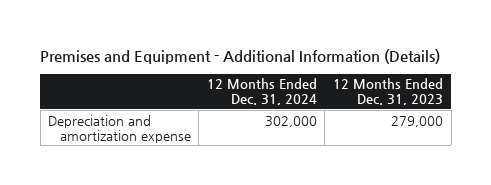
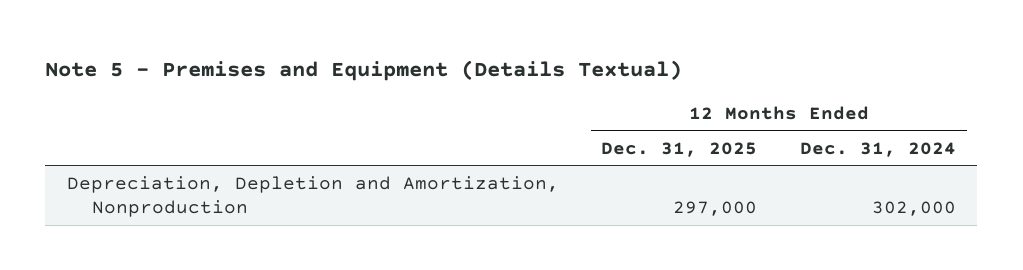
- Premises and Equipment - Additional Information (Details)
+ Note 5 - Premises and Equipment (Details Textual)
- | 12 Months Ended Dec. 31, 2024 | 12 Months Ended Dec. 31, 2023
+ | 12 Months Ended Dec. 31, 2025 | 12 Months Ended Dec. 31, 2024
- Depreciation and amortization expense | 302,000 | 279,000
+ Depreciation, Depletion and Amortization, Nonproduction | 297,000 | 302,000

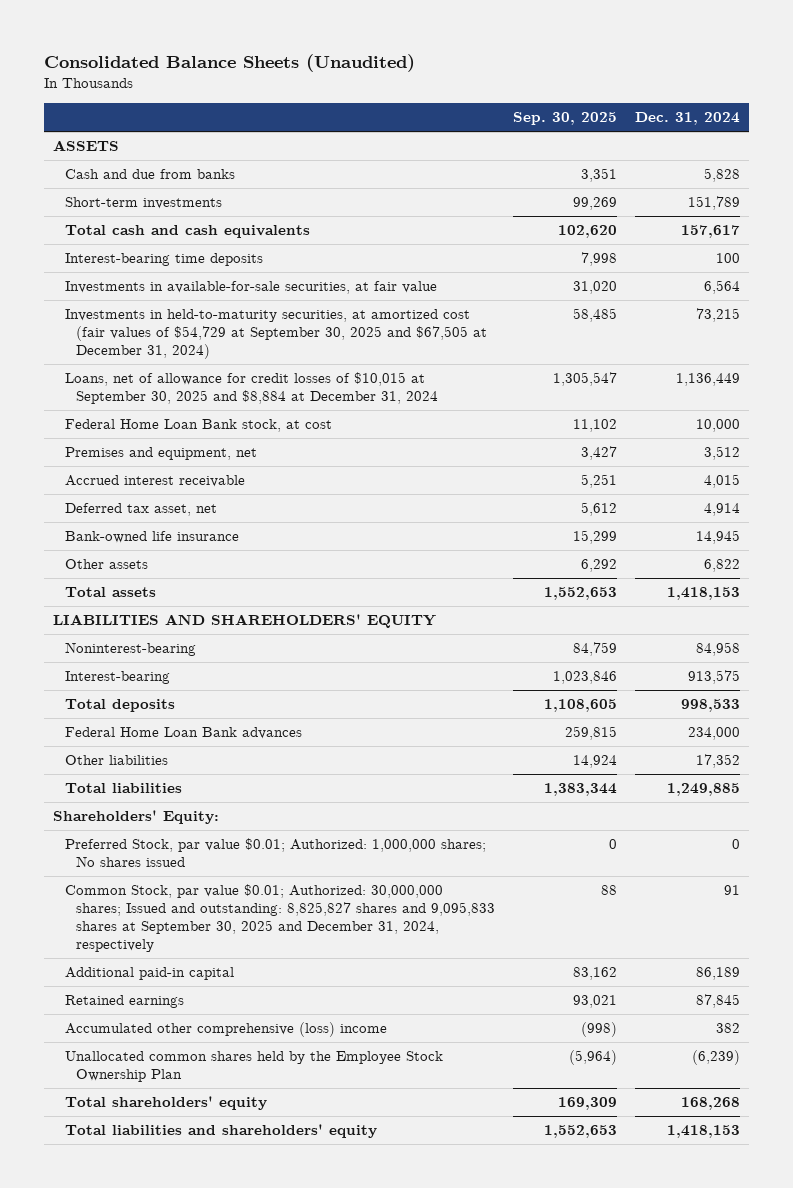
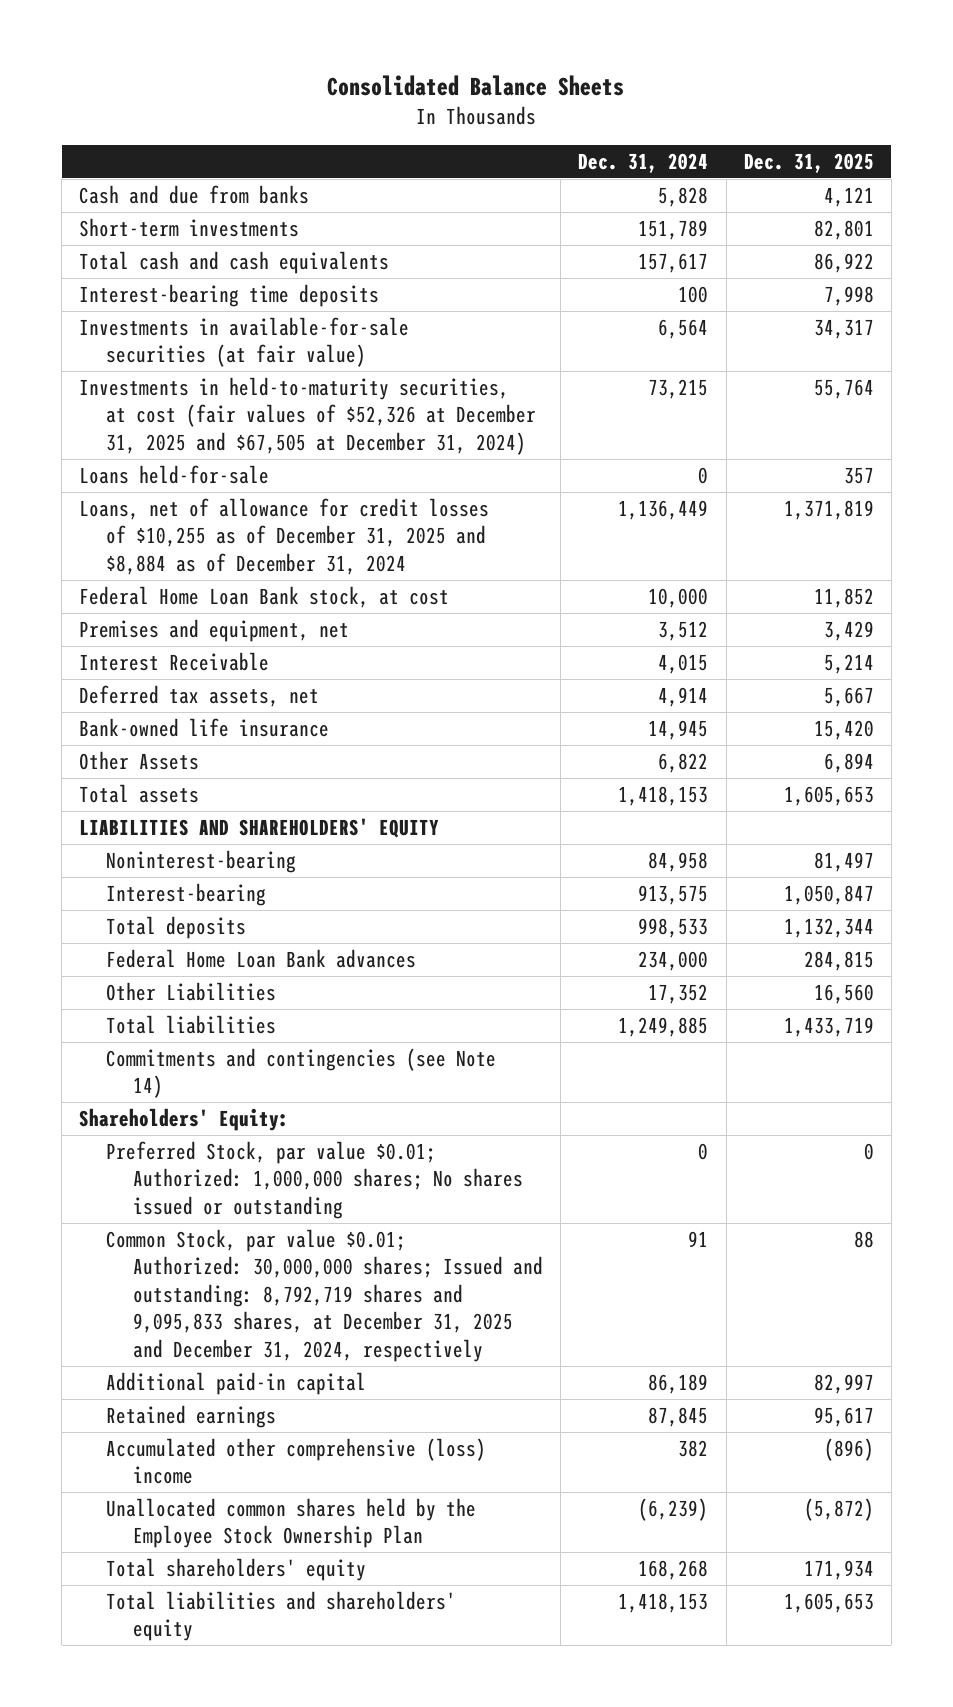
- Consolidated Balance Sheets (Unaudited)
+ Consolidated Balance Sheets
- | Sep. 30, 2025 | Dec. 31, 2024
+ | Dec. 31, 2024 | Dec. 31, 2025
- ASSETS
- Investments in available-for-sale securities, at fair value | 31,020 | 6,564
- Investments in held-to-maturity securities, at amortized cost (fair values of $54,729 at September 30, 2025 and $67,505 at December 31, 2024) | 58,485 | 73,215
- Loans, net of allowance for credit losses of $10,015 at September 30, 2025 and $8,884 at December 31, 2024 | 1,305,547 | 1,136,449
+ Investments in available-for-sale securities (at fair value) | 6,564 | 34,317
+ Investments in held-to-maturity securities, at cost (fair values of $52,326 at December 31, 2025 and $67,505 at December 31, 2024) | 73,215 | 55,764
+ Loans held-for-sale | 0 | 357
+ Loans, net of allowance for credit losses of $10,255 as of December 31, 2025 and $8,884 as of December 31, 2024 | 1,136,449 | 1,371,819
- Accrued interest receivable | 5,251 | 4,015
- Deferred tax asset, net | 5,612 | 4,914
+ Interest Receivable | 4,015 | 5,214
+ Deferred tax assets, net | 4,914 | 5,667
- Other assets | 6,292 | 6,822
+ Other Assets | 6,822 | 6,894
- Other liabilities | 14,924 | 17,352
+ Other Liabilities | 17,352 | 16,560
+ Commitments and contingencies (see Note 14)
- Preferred Stock, par value $0.01; Authorized: 1,000,000 shares; No shares issued | 0 | 0
- Common Stock, par value $0.01; Authorized: 30,000,000 shares; Issued and outstanding: 8,825,827 shares and 9,095,833 shares at September 30, 2025 and December 31, 2024, respectively | 88 | 91
+ Preferred Stock, par value $0.01; Authorized: 1,000,000 shares; No shares issued or outstanding | 0 | 0
+ Common Stock, par value $0.01; Authorized: 30,000,000 shares; Issued and outstanding: 8,792,719 shares and 9,095,833 shares, at December 31, 2025 and December 31, 2024, respectively | 91 | 88

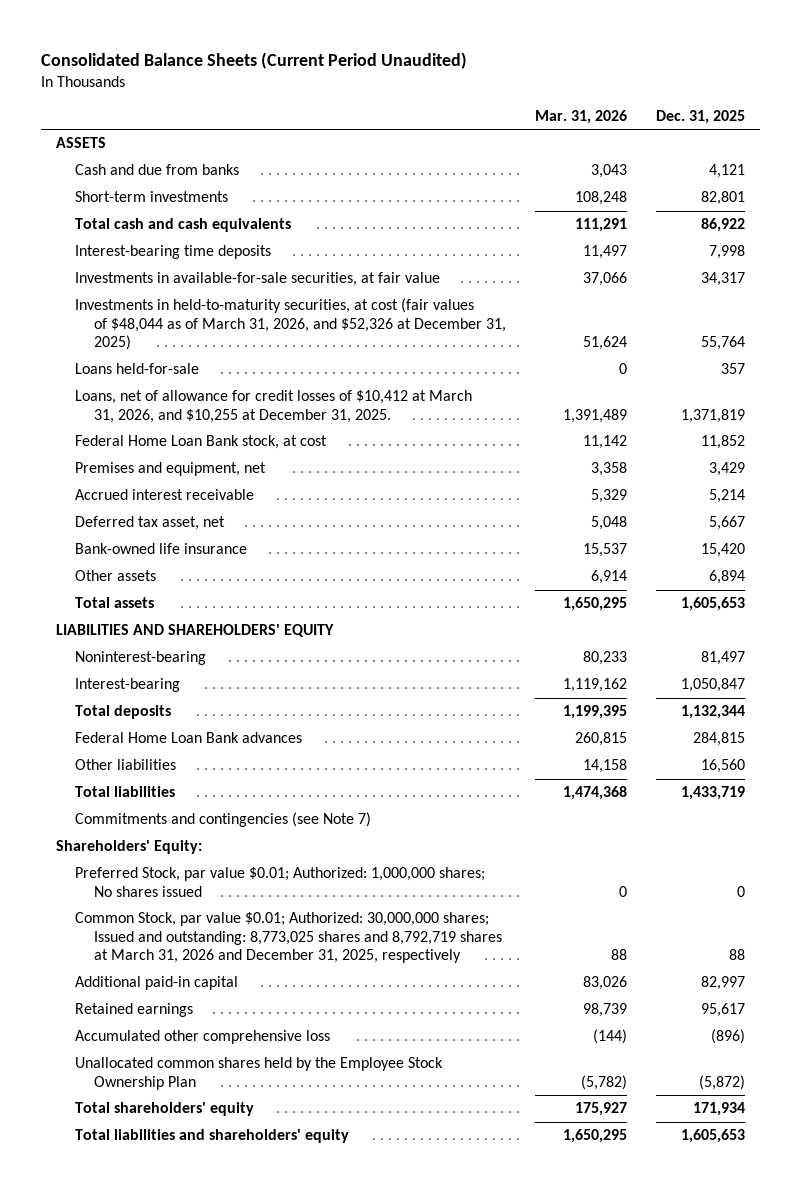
- Consolidated Balance Sheets
+ Consolidated Balance Sheets (Current Period Unaudited)
- | Dec. 31, 2024 | Dec. 31, 2025
+ | Mar. 31, 2026 | Dec. 31, 2025
+ ASSETS
- Investments in available-for-sale securities (at fair value) | 6,564 | 34,317
- Investments in held-to-maturity securities, at cost (fair values of $52,326 at December 31, 2025 and $67,505 at December 31, 2024) | 73,215 | 55,764
+ Investments in available-for-sale securities, at fair value | 37,066 | 34,317
+ Investments in held-to-maturity securities, at cost (fair values of $48,044 as of March 31, 2026, and $52,326 at December 31, 2025) | 51,624 | 55,764
- Loans, net of allowance for credit losses of $10,255 as of December 31, 2025 and $8,884 as of December 31, 2024 | 1,136,449 | 1,371,819
+ Loans, net of allowance for credit losses of $10,412 at March 31, 2026, and $10,255 at December 31, 2025. | 1,391,489 | 1,371,819
- Interest Receivable | 4,015 | 5,214
- Deferred tax assets, net | 4,914 | 5,667
+ Accrued interest receivable | 5,329 | 5,214
+ Deferred tax asset, net | 5,048 | 5,667
- Other Assets | 6,822 | 6,894
+ Other assets | 6,914 | 6,894
- Other Liabilities | 17,352 | 16,560
+ Other liabilities | 14,158 | 16,560
- Commitments and contingencies (see Note 14)
+ Commitments and contingencies (see Note 7)
- Preferred Stock, par value $0.01; Authorized: 1,000,000 shares; No shares issued or outstanding | 0 | 0
- Common Stock, par value $0.01; Authorized: 30,000,000 shares; Issued and outstanding: 8,792,719 shares and 9,095,833 shares, at December 31, 2025 and December 31, 2024, respectively | 91 | 88
+ Preferred Stock, par value $0.01; Authorized: 1,000,000 shares; No shares issued | 0 | 0
+ Common Stock, par value $0.01; Authorized: 30,000,000 shares; Issued and outstanding: 8,773,025 shares and 8,792,719 shares at March 31, 2026 and December 31, 2025, respectively | 88 | 88
- Accumulated other comprehensive (loss) income | 382 | (896)
+ Accumulated other comprehensive loss | (144) | (896)

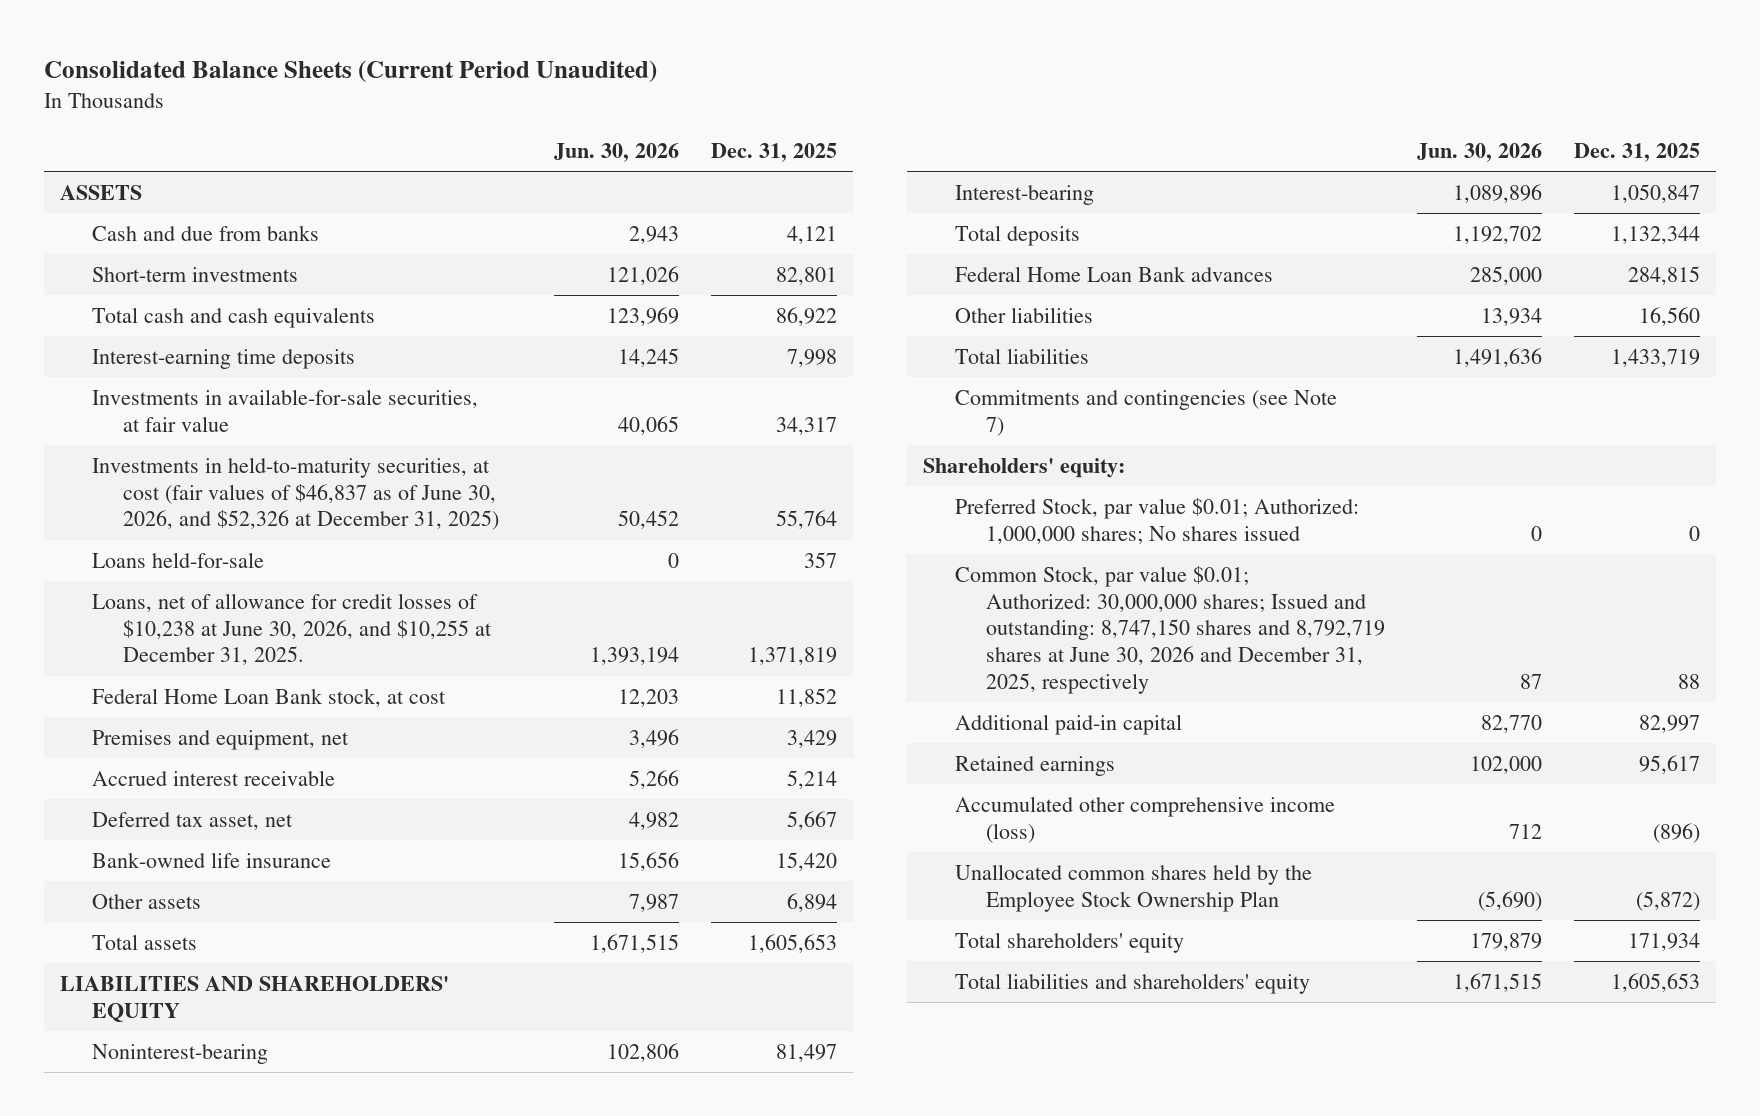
- | Mar. 31, 2026 | Dec. 31, 2025
+ | Jun. 30, 2026 | Dec. 31, 2025
- Interest-bearing time deposits | 11,497 | 7,998
+ Interest-earning time deposits | 14,245 | 7,998
- Investments in held-to-maturity securities, at cost (fair values of $48,044 as of March 31, 2026, and $52,326 at December 31, 2025) | 51,624 | 55,764
+ Investments in held-to-maturity securities, at cost (fair values of $46,837 as of June 30, 2026, and $52,326 at December 31, 2025) | 50,452 | 55,764
- Loans, net of allowance for credit losses of $10,412 at March 31, 2026, and $10,255 at December 31, 2025. | 1,391,489 | 1,371,819
+ Loans, net of allowance for credit losses of $10,238 at June 30, 2026, and $10,255 at December 31, 2025. | 1,393,194 | 1,371,819
- Shareholders' Equity:
+ Shareholders' equity:
- Common Stock, par value $0.01; Authorized: 30,000,000 shares; Issued and outstanding: 8,773,025 shares and 8,792,719 shares at March 31, 2026 and December 31, 2025, respectively | 88 | 88
+ Common Stock, par value $0.01; Authorized: 30,000,000 shares; Issued and outstanding: 8,747,150 shares and 8,792,719 shares at June 30, 2026 and December 31, 2025, respectively | 87 | 88
- Accumulated other comprehensive loss | (144) | (896)
+ Accumulated other comprehensive income (loss) | 712 | (896)

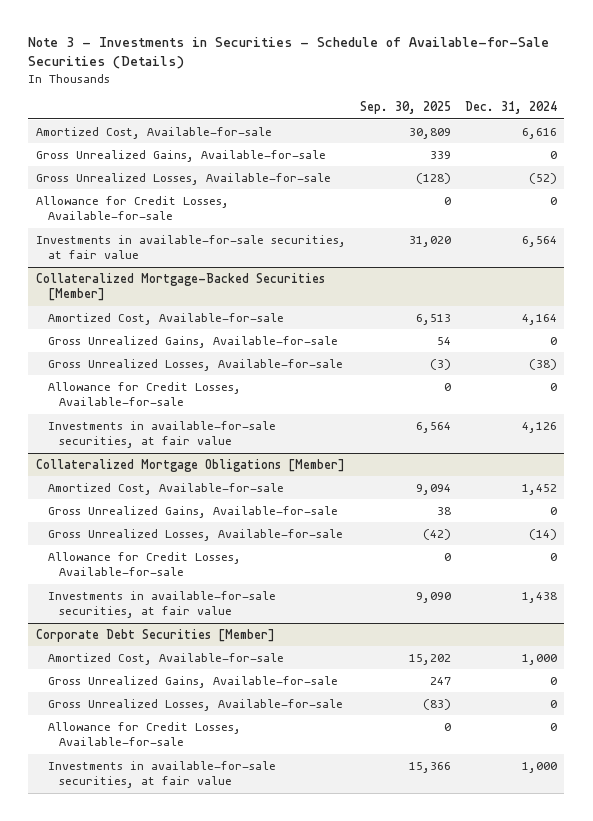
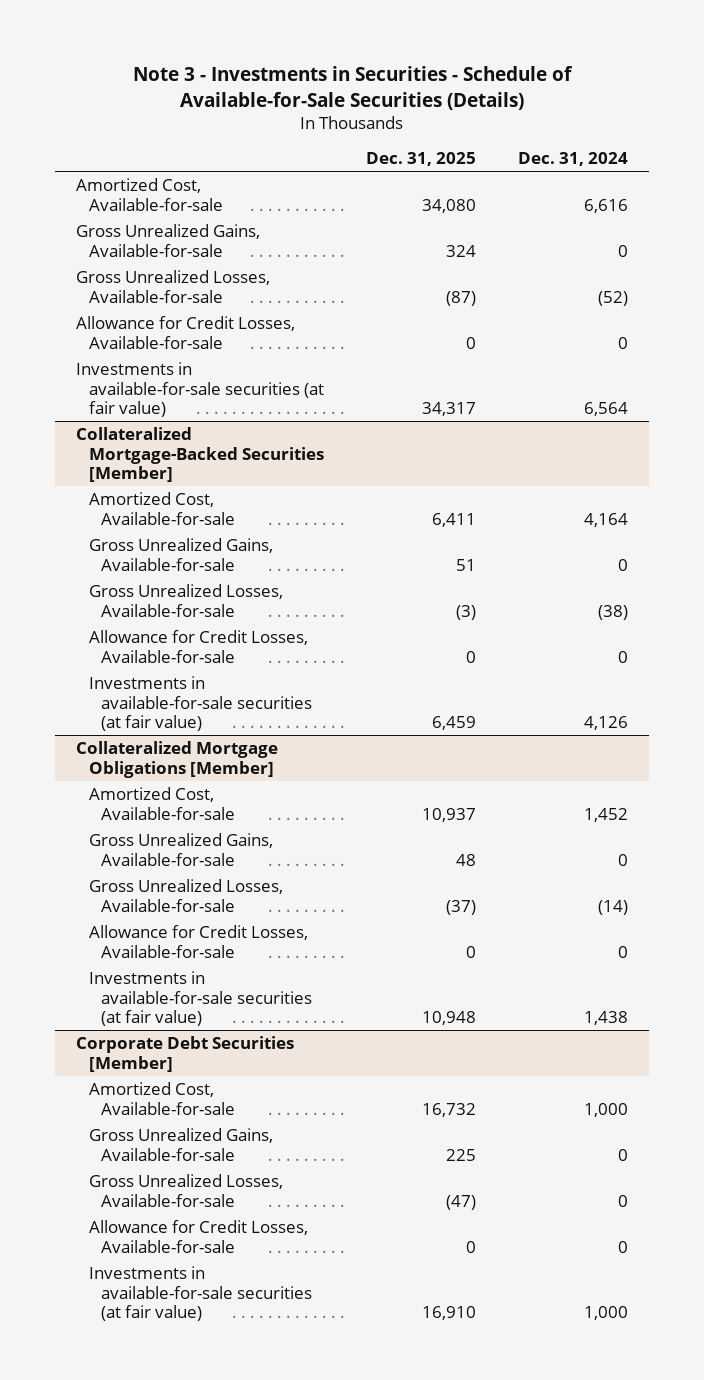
- | Sep. 30, 2025 | Dec. 31, 2024
+ | Dec. 31, 2025 | Dec. 31, 2024
- Investments in available-for-sale securities, at fair value | 31,020 | 6,564
+ Investments in available-for-sale securities (at fair value) | 34,317 | 6,564
@ Collateralized Mortgage-Backed Securities [Member]
- Investments in available-for-sale securities, at fair value | 6,564 | 4,126
+ Investments in available-for-sale securities (at fair value) | 6,459 | 4,126
@ Collateralized Mortgage Obligations [Member]
- Investments in available-for-sale securities, at fair value | 9,090 | 1,438
+ Investments in available-for-sale securities (at fair value) | 10,948 | 1,438
@ Corporate Debt Securities [Member]
- Investments in available-for-sale securities, at fair value | 15,366 | 1,000
+ Investments in available-for-sale securities (at fair value) | 16,910 | 1,000

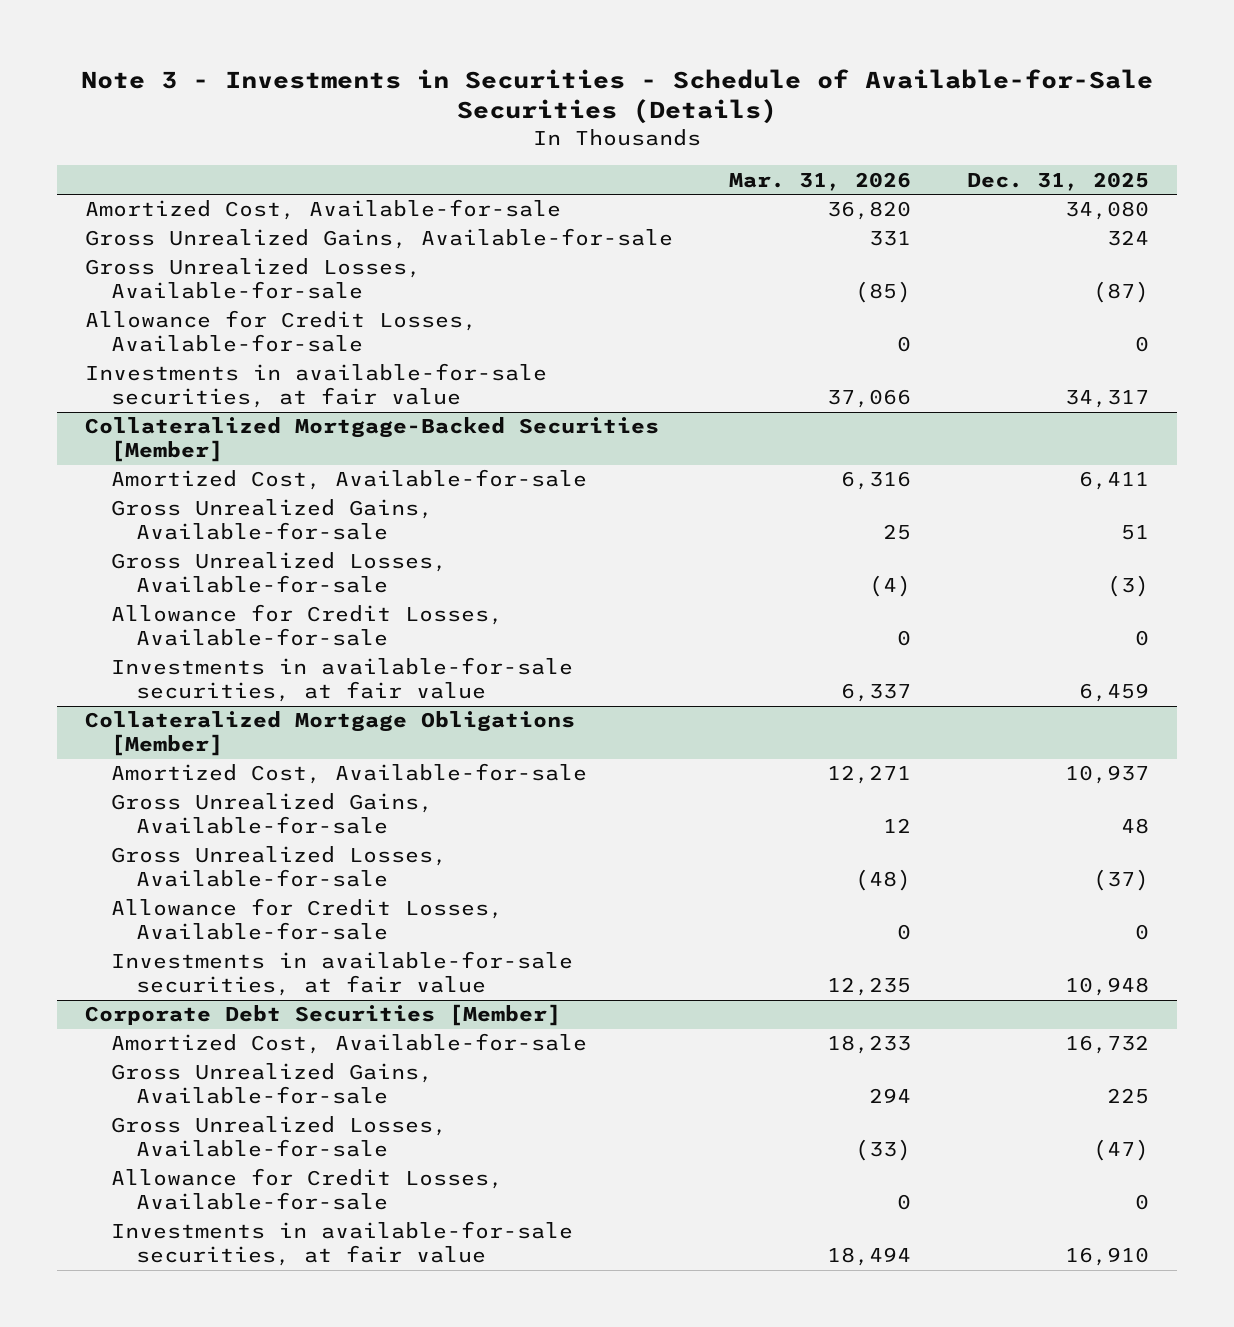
- | Dec. 31, 2025 | Dec. 31, 2024
+ | Mar. 31, 2026 | Dec. 31, 2025
- Investments in available-for-sale securities (at fair value) | 34,317 | 6,564
+ Investments in available-for-sale securities, at fair value | 37,066 | 34,317
@ Collateralized Mortgage-Backed Securities [Member]
- Investments in available-for-sale securities (at fair value) | 6,459 | 4,126
+ Investments in available-for-sale securities, at fair value | 6,337 | 6,459
@ Collateralized Mortgage Obligations [Member]
- Investments in available-for-sale securities (at fair value) | 10,948 | 1,438
+ Investments in available-for-sale securities, at fair value | 12,235 | 10,948
@ Corporate Debt Securities [Member]
- Investments in available-for-sale securities (at fair value) | 16,910 | 1,000
+ Investments in available-for-sale securities, at fair value | 18,494 | 16,910

